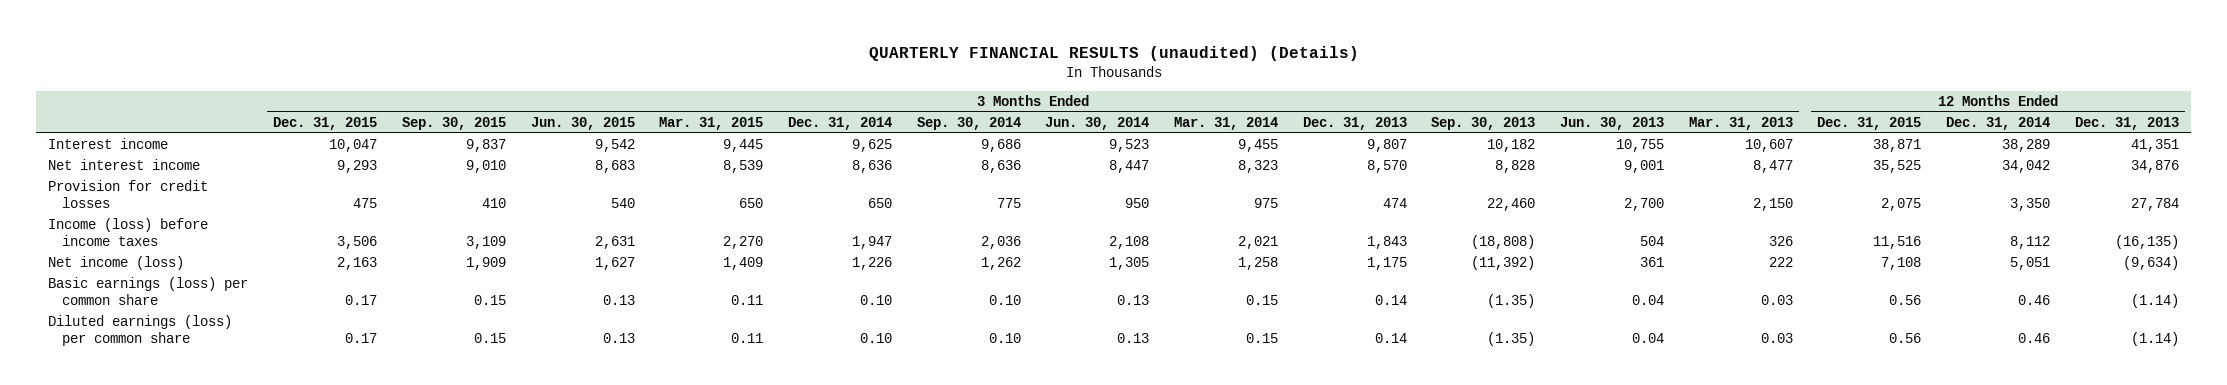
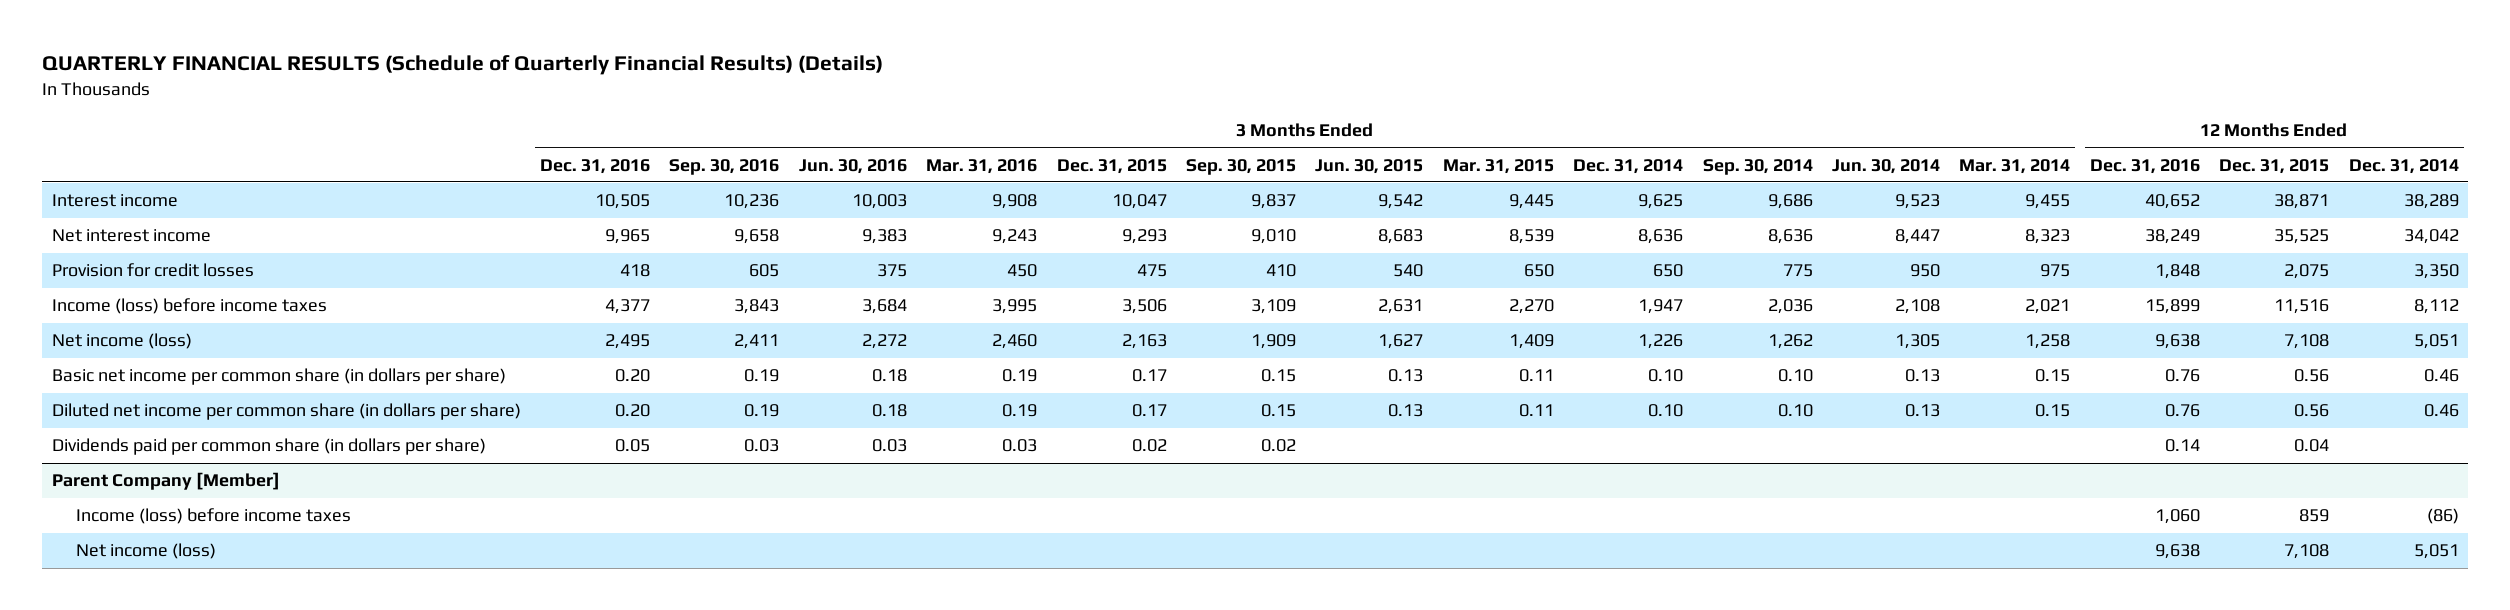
- QUARTERLY FINANCIAL RESULTS (unaudited) (Details)
+ QUARTERLY FINANCIAL RESULTS (Schedule of Quarterly Financial Results) (Details)
- | 3 Months Ended Dec. 31, 2015 | 3 Months Ended Sep. 30, 2015 | 3 Months Ended Jun. 30, 2015 | 3 Months Ended Mar. 31, 2015 | 3 Months Ended Dec. 31, 2014 | 3 Months Ended Sep. 30, 2014 | 3 Months Ended Jun. 30, 2014 | 3 Months Ended Mar. 31, 2014 | 3 Months Ended Dec. 31, 2013 | 3 Months Ended Sep. 30, 2013 | 3 Months Ended Jun. 30, 2013 | 3 Months Ended Mar. 31, 2013 | 12 Months Ended Dec. 31, 2015 | 12 Months Ended Dec. 31, 2014 | 12 Months Ended Dec. 31, 2013
+ | 3 Months Ended Dec. 31, 2016 | 3 Months Ended Sep. 30, 2016 | 3 Months Ended Jun. 30, 2016 | 3 Months Ended Mar. 31, 2016 | 3 Months Ended Dec. 31, 2015 | 3 Months Ended Sep. 30, 2015 | 3 Months Ended Jun. 30, 2015 | 3 Months Ended Mar. 31, 2015 | 3 Months Ended Dec. 31, 2014 | 3 Months Ended Sep. 30, 2014 | 3 Months Ended Jun. 30, 2014 | 3 Months Ended Mar. 31, 2014 | 12 Months Ended Dec. 31, 2016 | 12 Months Ended Dec. 31, 2015 | 12 Months Ended Dec. 31, 2014
- Basic earnings (loss) per common share | 0.17 | 0.15 | 0.13 | 0.11 | 0.10 | 0.10 | 0.13 | 0.15 | 0.14 | (1.35) | 0.04 | 0.03 | 0.56 | 0.46 | (1.14)
- Diluted earnings (loss) per common share | 0.17 | 0.15 | 0.13 | 0.11 | 0.10 | 0.10 | 0.13 | 0.15 | 0.14 | (1.35) | 0.04 | 0.03 | 0.56 | 0.46 | (1.14)
+ Basic net income per common share (in dollars per share) | 0.20 | 0.19 | 0.18 | 0.19 | 0.17 | 0.15 | 0.13 | 0.11 | 0.10 | 0.10 | 0.13 | 0.15 | 0.76 | 0.56 | 0.46
+ Diluted net income per common share (in dollars per share) | 0.20 | 0.19 | 0.18 | 0.19 | 0.17 | 0.15 | 0.13 | 0.11 | 0.10 | 0.10 | 0.13 | 0.15 | 0.76 | 0.56 | 0.46
+ Dividends paid per common share (in dollars per share) | 0.05 | 0.03 | 0.03 | 0.03 | 0.02 | 0.02 | | | | | | | 0.14 | 0.04 |
+ Parent Company [Member]
+ Income (loss) before income taxes | | | | | | | | | | | | | 1,060 | 859 | (86)
+ Net income (loss) | | | | | | | | | | | | | 9,638 | 7,108 | 5,051

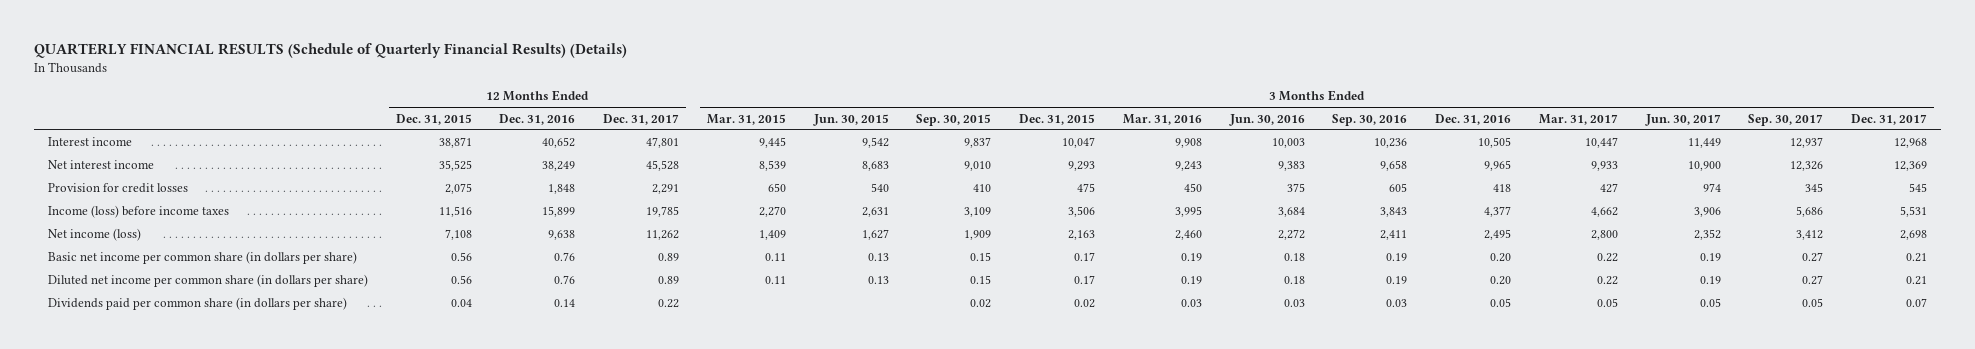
- | 3 Months Ended Dec. 31, 2016 | 3 Months Ended Sep. 30, 2016 | 3 Months Ended Jun. 30, 2016 | 3 Months Ended Mar. 31, 2016 | 3 Months Ended Dec. 31, 2015 | 3 Months Ended Sep. 30, 2015 | 3 Months Ended Jun. 30, 2015 | 3 Months Ended Mar. 31, 2015 | 3 Months Ended Dec. 31, 2014 | 3 Months Ended Sep. 30, 2014 | 3 Months Ended Jun. 30, 2014 | 3 Months Ended Mar. 31, 2014 | 12 Months Ended Dec. 31, 2016 | 12 Months Ended Dec. 31, 2015 | 12 Months Ended Dec. 31, 2014
+ | 12 Months Ended Dec. 31, 2015 | 12 Months Ended Dec. 31, 2016 | 12 Months Ended Dec. 31, 2017 | 3 Months Ended Mar. 31, 2015 | 3 Months Ended Jun. 30, 2015 | 3 Months Ended Sep. 30, 2015 | 3 Months Ended Dec. 31, 2015 | 3 Months Ended Mar. 31, 2016 | 3 Months Ended Jun. 30, 2016 | 3 Months Ended Sep. 30, 2016 | 3 Months Ended Dec. 31, 2016 | 3 Months Ended Mar. 31, 2017 | 3 Months Ended Jun. 30, 2017 | 3 Months Ended Sep. 30, 2017 | 3 Months Ended Dec. 31, 2017
- Parent Company [Member]
- Income (loss) before income taxes | | | | | | | | | | | | | 1,060 | 859 | (86)
- Net income (loss) | | | | | | | | | | | | | 9,638 | 7,108 | 5,051

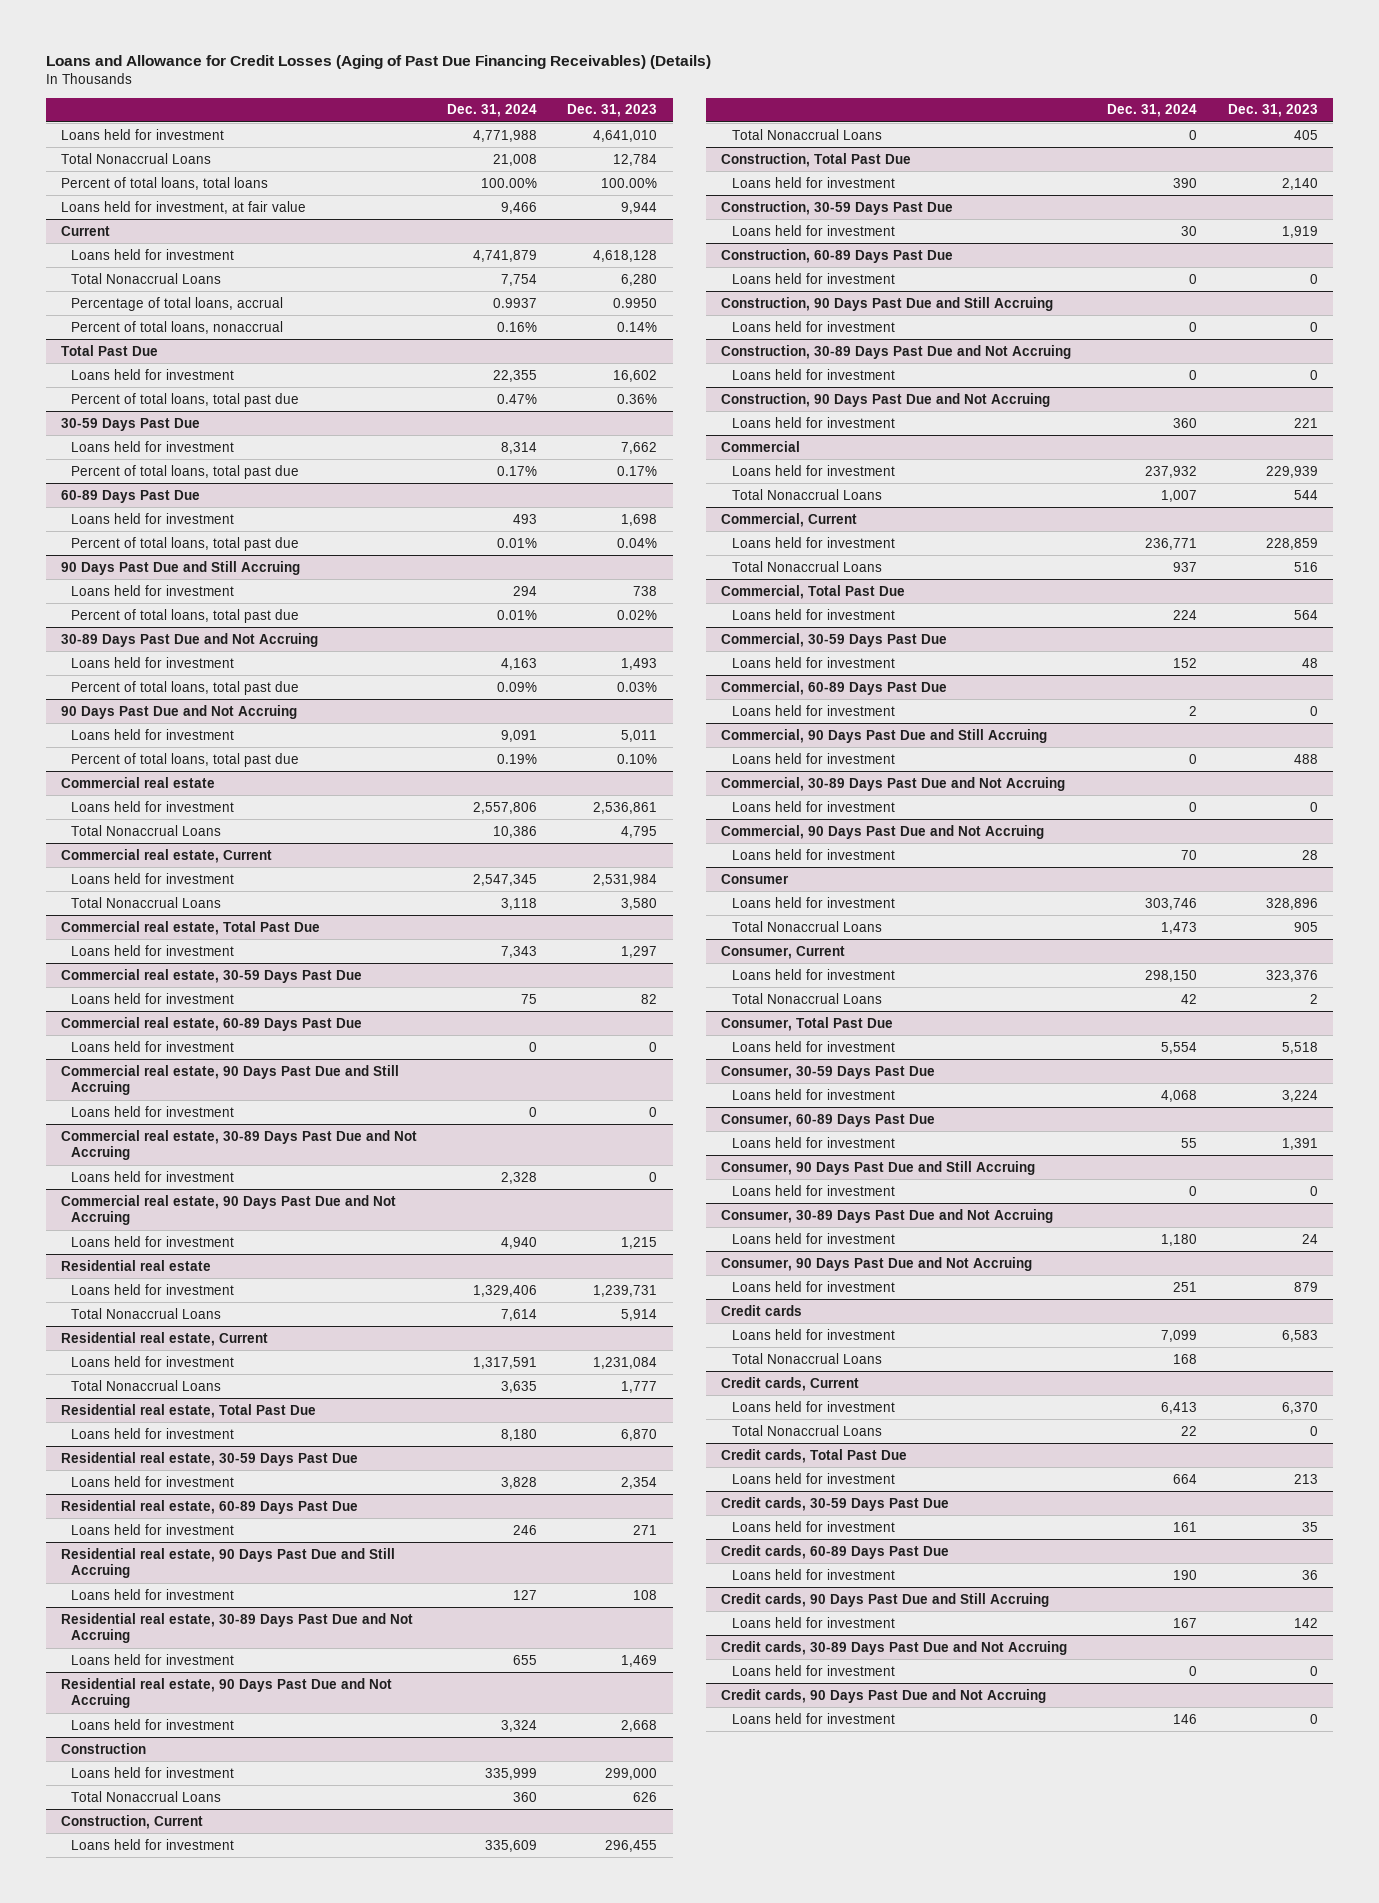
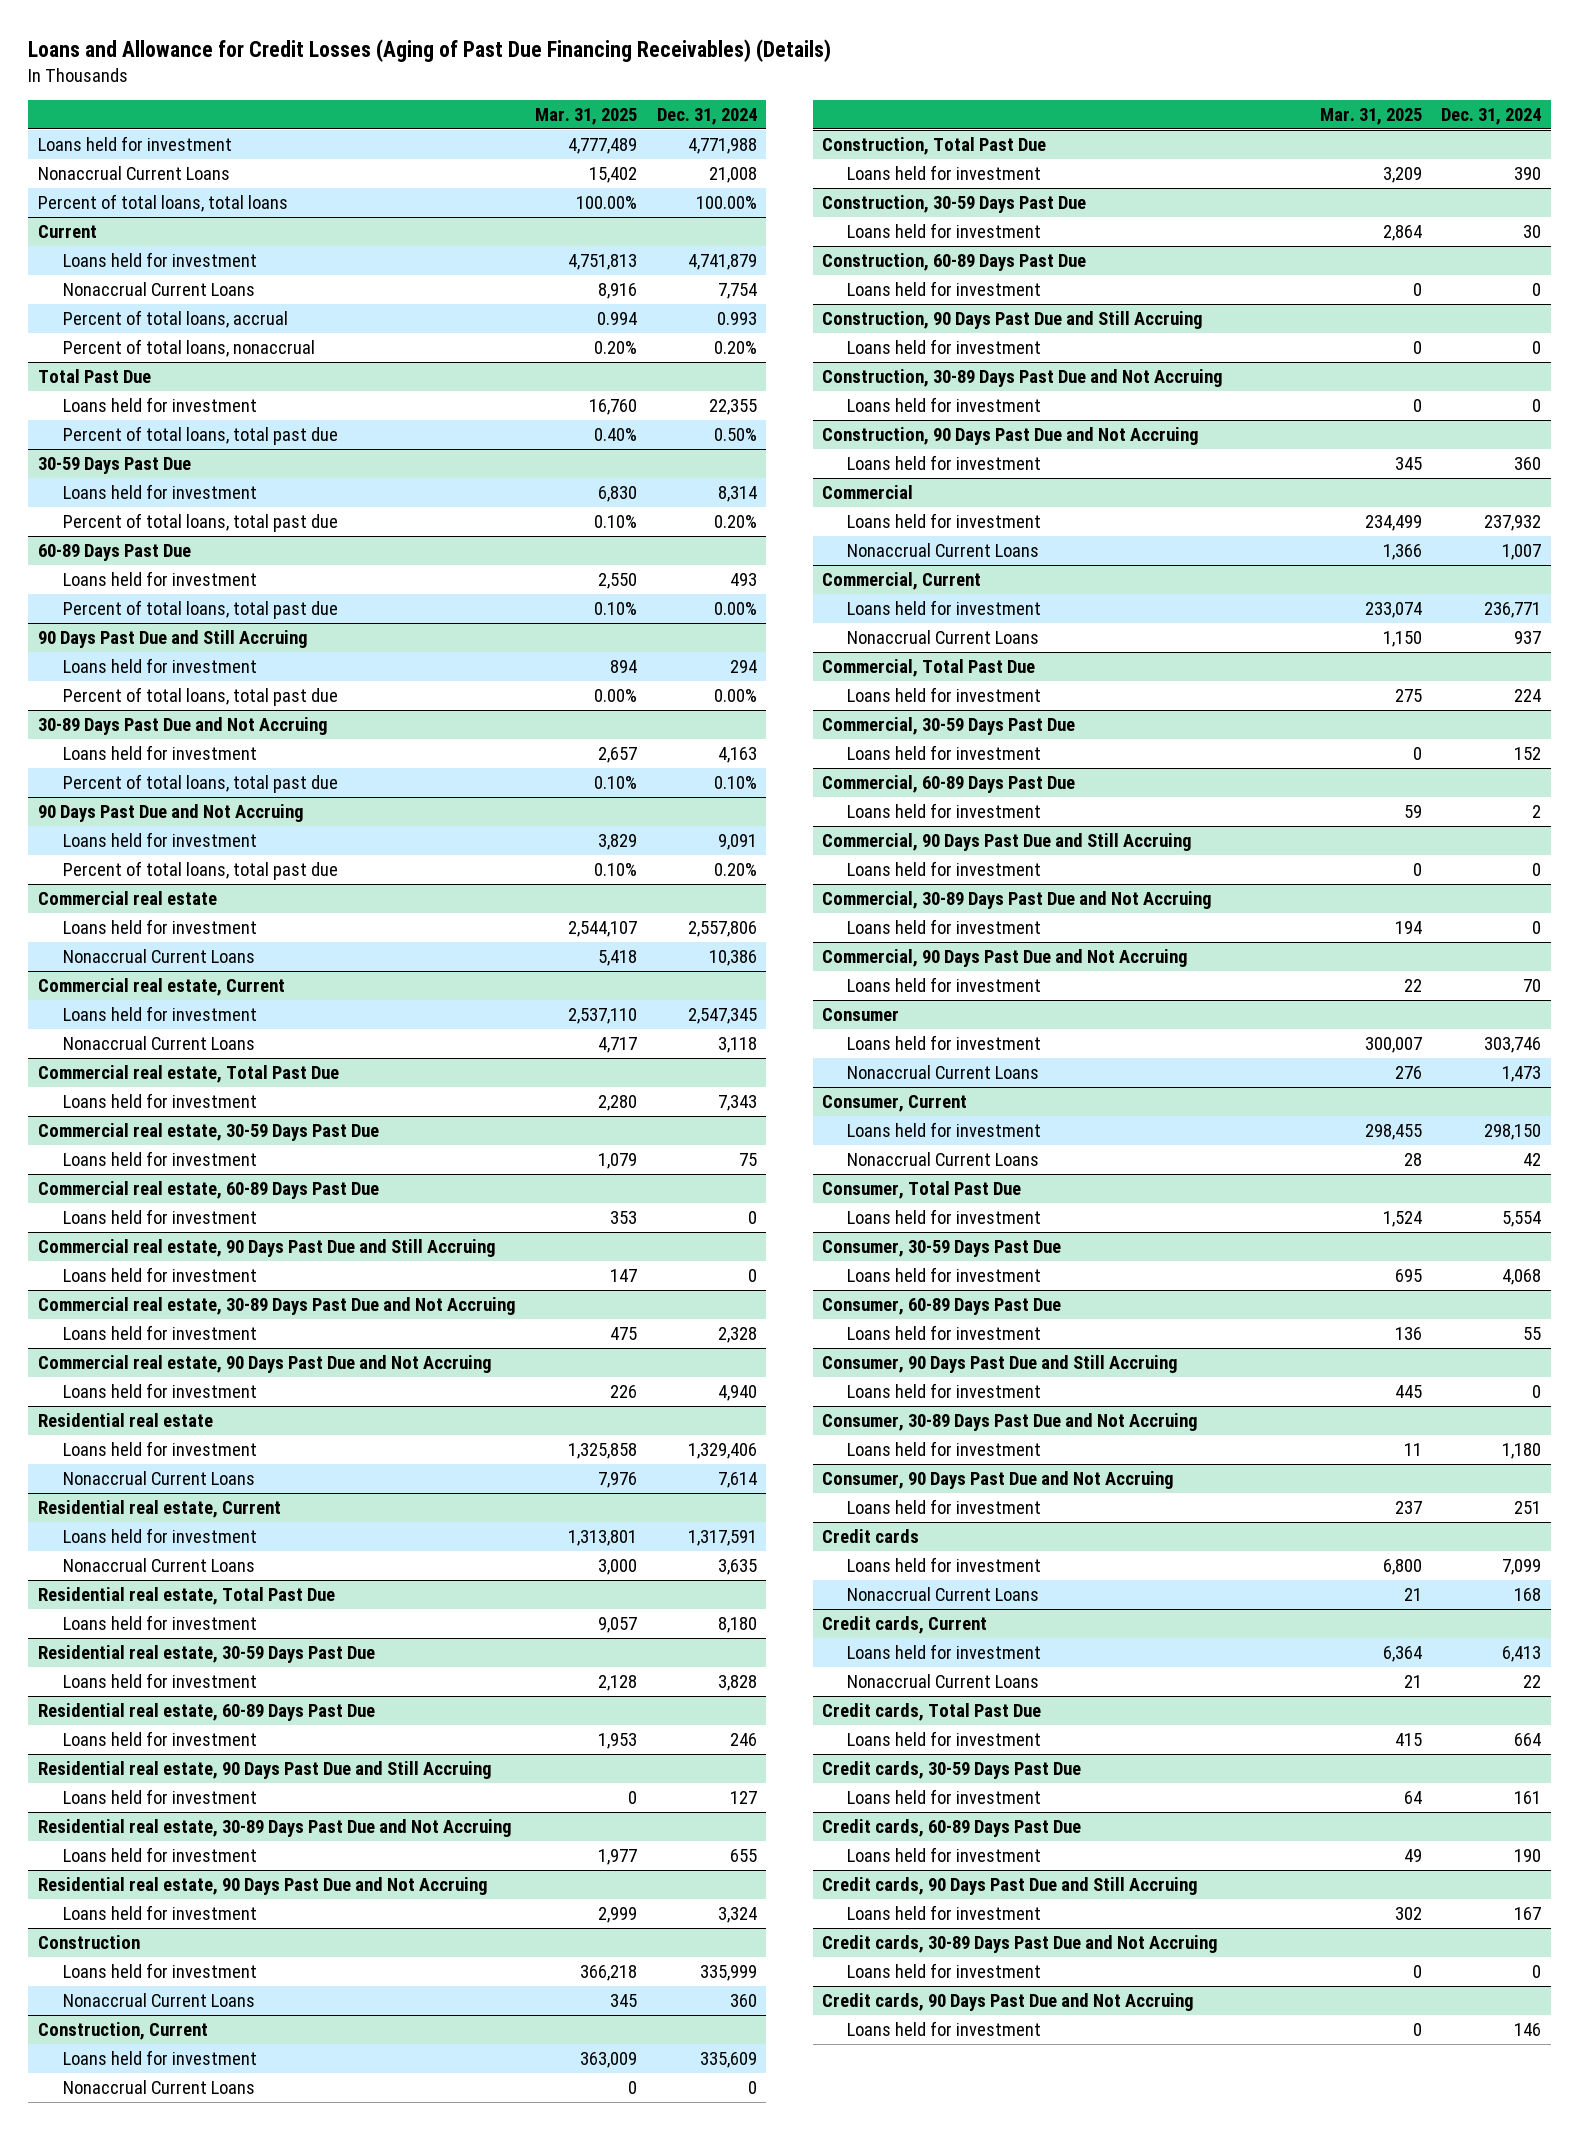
- | Dec. 31, 2024 | Dec. 31, 2023
+ | Mar. 31, 2025 | Dec. 31, 2024
- Total Nonaccrual Loans | 21,008 | 12,784
+ Nonaccrual Current Loans | 15,402 | 21,008
- Loans held for investment, at fair value | 9,466 | 9,944
@ Current
- Total Nonaccrual Loans | 7,754 | 6,280
- Percentage of total loans, accrual | 0.9937 | 0.9950
- Percent of total loans, nonaccrual | 0.16% | 0.14%
+ Nonaccrual Current Loans | 8,916 | 7,754
+ Percent of total loans, accrual | 0.994 | 0.993
+ Percent of total loans, nonaccrual | 0.20% | 0.20%
@ Total Past Due
- Percent of total loans, total past due | 0.47% | 0.36%
+ Percent of total loans, total past due | 0.40% | 0.50%
@ 30-59 Days Past Due
- Percent of total loans, total past due | 0.17% | 0.17%
+ Percent of total loans, total past due | 0.10% | 0.20%
@ 60-89 Days Past Due
- Percent of total loans, total past due | 0.01% | 0.04%
+ Percent of total loans, total past due | 0.10% | 0.00%
@ 90 Days Past Due and Still Accruing
- Percent of total loans, total past due | 0.01% | 0.02%
+ Percent of total loans, total past due | 0.00% | 0.00%
@ 30-89 Days Past Due and Not Accruing
- Percent of total loans, total past due | 0.09% | 0.03%
+ Percent of total loans, total past due | 0.10% | 0.10%
@ 90 Days Past Due and Not Accruing
- Percent of total loans, total past due | 0.19% | 0.10%
+ Percent of total loans, total past due | 0.10% | 0.20%
@ Commercial real estate
- Total Nonaccrual Loans | 10,386 | 4,795
+ Nonaccrual Current Loans | 5,418 | 10,386
@ Commercial real estate, Current
- Total Nonaccrual Loans | 3,118 | 3,580
+ Nonaccrual Current Loans | 4,717 | 3,118
@ Residential real estate
- Total Nonaccrual Loans | 7,614 | 5,914
+ Nonaccrual Current Loans | 7,976 | 7,614
@ Residential real estate, Current
- Total Nonaccrual Loans | 3,635 | 1,777
+ Nonaccrual Current Loans | 3,000 | 3,635
@ Construction
- Total Nonaccrual Loans | 360 | 626
+ Nonaccrual Current Loans | 345 | 360
@ Construction, Current
- Total Nonaccrual Loans | 0 | 405
+ Nonaccrual Current Loans | 0 | 0
@ Commercial
- Total Nonaccrual Loans | 1,007 | 544
+ Nonaccrual Current Loans | 1,366 | 1,007
@ Commercial, Current
- Total Nonaccrual Loans | 937 | 516
+ Nonaccrual Current Loans | 1,150 | 937
@ Consumer
- Total Nonaccrual Loans | 1,473 | 905
+ Nonaccrual Current Loans | 276 | 1,473
@ Consumer, Current
- Total Nonaccrual Loans | 42 | 2
+ Nonaccrual Current Loans | 28 | 42
@ Credit cards
- Total Nonaccrual Loans | 168 |
+ Nonaccrual Current Loans | 21 | 168
@ Credit cards, Current
- Total Nonaccrual Loans | 22 | 0
+ Nonaccrual Current Loans | 21 | 22

